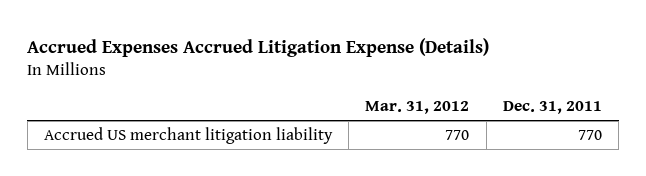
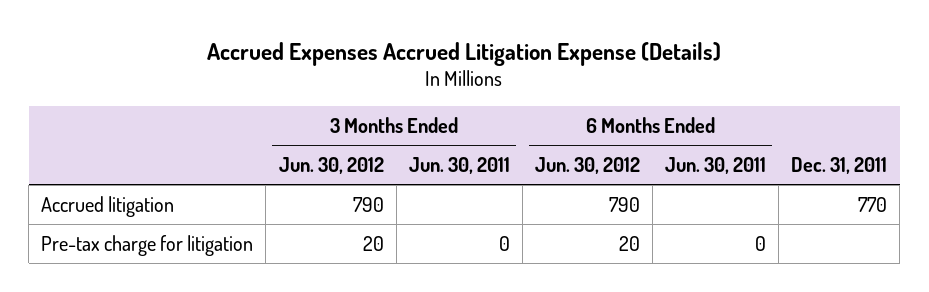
- | Mar. 31, 2012 | Dec. 31, 2011
+ | 3 Months Ended Jun. 30, 2012 | 3 Months Ended Jun. 30, 2011 | 6 Months Ended Jun. 30, 2012 | 6 Months Ended Jun. 30, 2011 | Dec. 31, 2011
- Accrued US merchant litigation liability | 770 | 770
+ Accrued litigation | 790 | | 790 | | 770
+ Pre-tax charge for litigation | 20 | 0 | 20 | 0 |

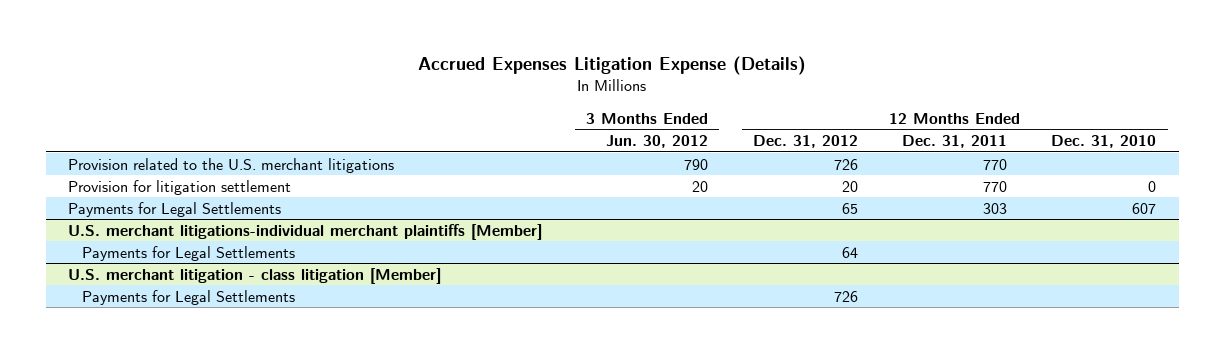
- Accrued Expenses Accrued Litigation Expense (Details)
+ Accrued Expenses Litigation Expense (Details)
- | 3 Months Ended Jun. 30, 2012 | 3 Months Ended Jun. 30, 2011 | 6 Months Ended Jun. 30, 2012 | 6 Months Ended Jun. 30, 2011 | Dec. 31, 2011
+ | 3 Months Ended Jun. 30, 2012 | 12 Months Ended Dec. 31, 2012 | 12 Months Ended Dec. 31, 2011 | 12 Months Ended Dec. 31, 2010
- Accrued litigation | 790 | | 790 | | 770
- Pre-tax charge for litigation | 20 | 0 | 20 | 0 |
+ Provision related to the U.S. merchant litigations | 790 | 726 | 770 |
+ Provision for litigation settlement | 20 | 20 | 770 | 0
+ Payments for Legal Settlements | | 65 | 303 | 607
+ U.S. merchant litigations-individual merchant plaintiffs [Member]
+ Payments for Legal Settlements | | 64 | |
+ U.S. merchant litigation - class litigation [Member]
+ Payments for Legal Settlements | | 726 | |

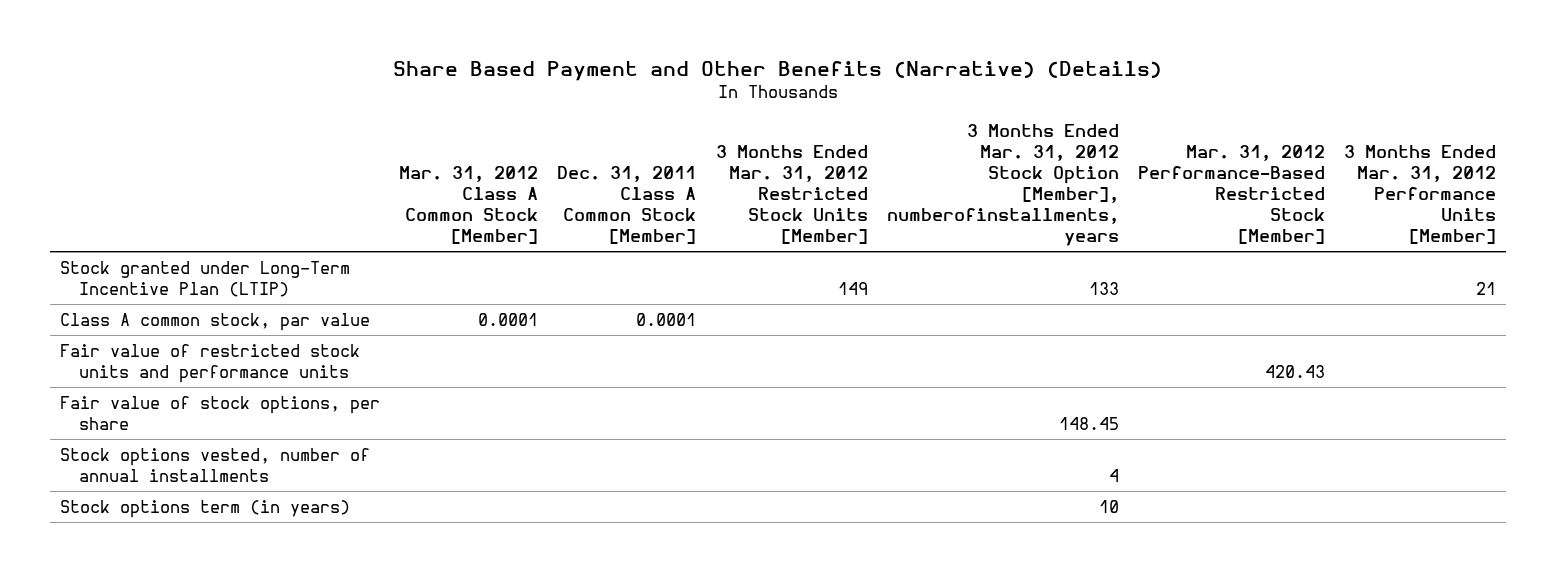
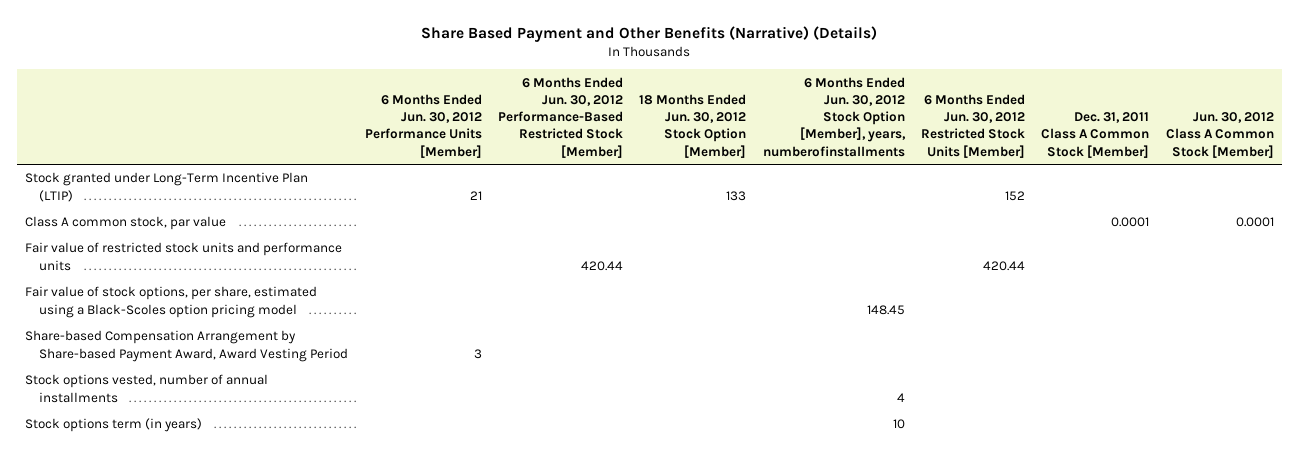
- | Mar. 31, 2012 Class A Common Stock [Member] | Dec. 31, 2011 Class A Common Stock [Member] | 3 Months Ended Mar. 31, 2012 Restricted Stock Units [Member] | 3 Months Ended Mar. 31, 2012 Stock Option [Member], numberofinstallments, years | Mar. 31, 2012 Performance-Based Restricted Stock [Member] | 3 Months Ended Mar. 31, 2012 Performance Units [Member]
+ | 6 Months Ended Jun. 30, 2012 Performance Units [Member] | 6 Months Ended Jun. 30, 2012 Performance-Based Restricted Stock [Member] | 18 Months Ended Jun. 30, 2012 Stock Option [Member] | 6 Months Ended Jun. 30, 2012 Stock Option [Member], years, numberofinstallments | 6 Months Ended Jun. 30, 2012 Restricted Stock Units [Member] | Dec. 31, 2011 Class A Common Stock [Member] | Jun. 30, 2012 Class A Common Stock [Member]
- Fair value of stock options, per share | | | | 148.45 | |
+ Fair value of stock options, per share, estimated using a Black-Scoles option pricing model | | | | 148.45 | | |
+ Share-based Compensation Arrangement by Share-based Payment Award, Award Vesting Period | 3 | | | | | |

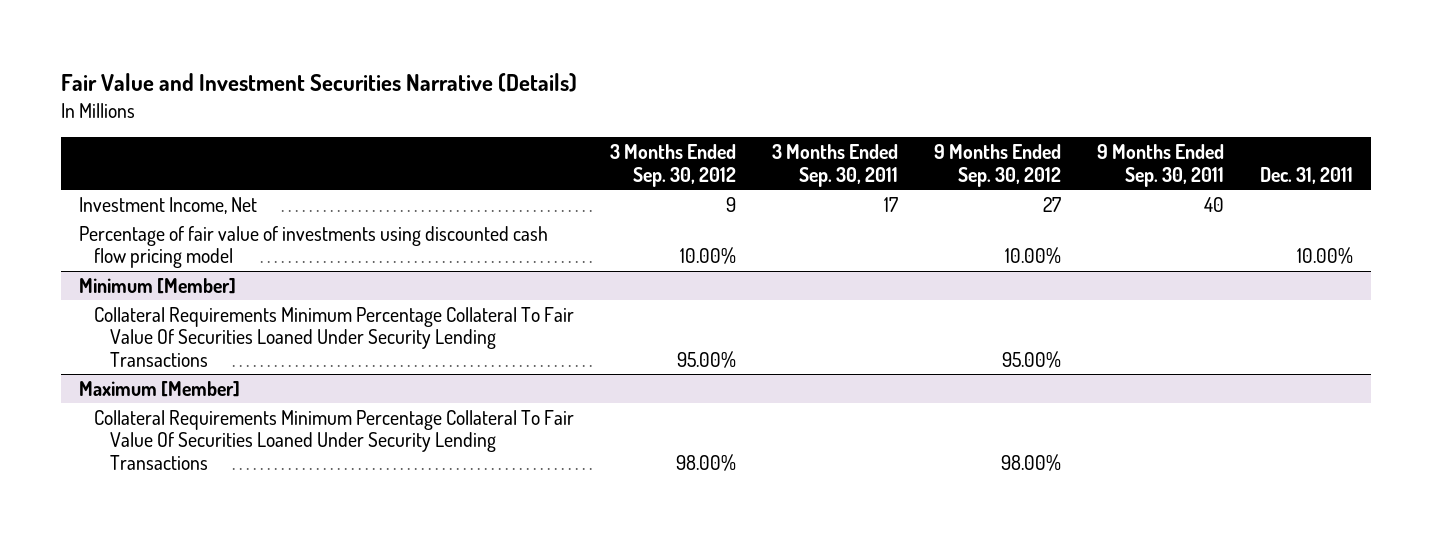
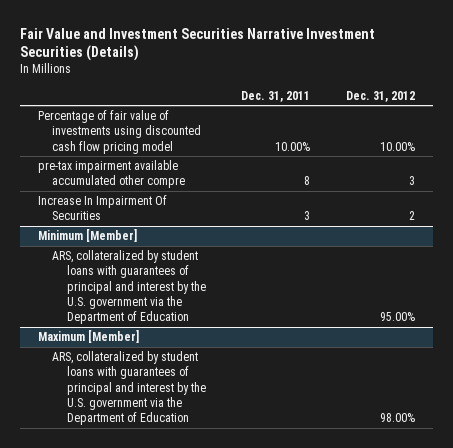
- Fair Value and Investment Securities Narrative (Details)
+ Fair Value and Investment Securities Narrative Investment Securities (Details)
- | 3 Months Ended Sep. 30, 2012 | 3 Months Ended Sep. 30, 2011 | 9 Months Ended Sep. 30, 2012 | 9 Months Ended Sep. 30, 2011 | Dec. 31, 2011
+ | Dec. 31, 2011 | Dec. 31, 2012
- Investment Income, Net | 9 | 17 | 27 | 40 |
+ pre-tax impairment available accumulated other compre | 8 | 3
+ Increase In Impairment Of Securities | 3 | 2
@ Minimum [Member]
- Collateral Requirements Minimum Percentage Collateral To Fair Value Of Securities Loaned Under Security Lending Transactions | 95.00% | | 95.00% | |
+ ARS, collateralized by student loans with guarantees of principal and interest by the U.S. government via the Department of Education | | 95.00%
@ Maximum [Member]
- Collateral Requirements Minimum Percentage Collateral To Fair Value Of Securities Loaned Under Security Lending Transactions | 98.00% | | 98.00% | |
+ ARS, collateralized by student loans with guarantees of principal and interest by the U.S. government via the Department of Education | | 98.00%

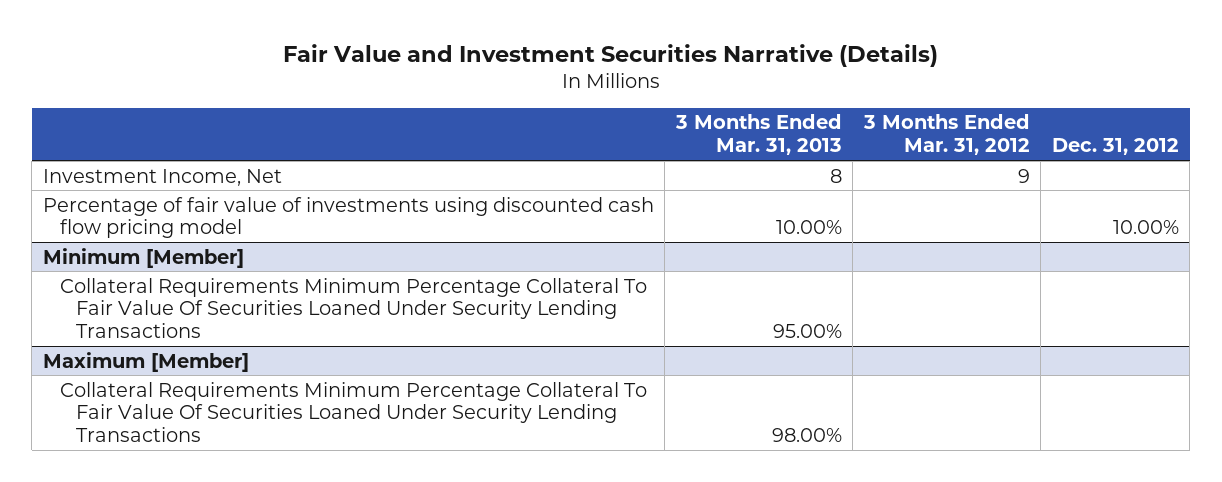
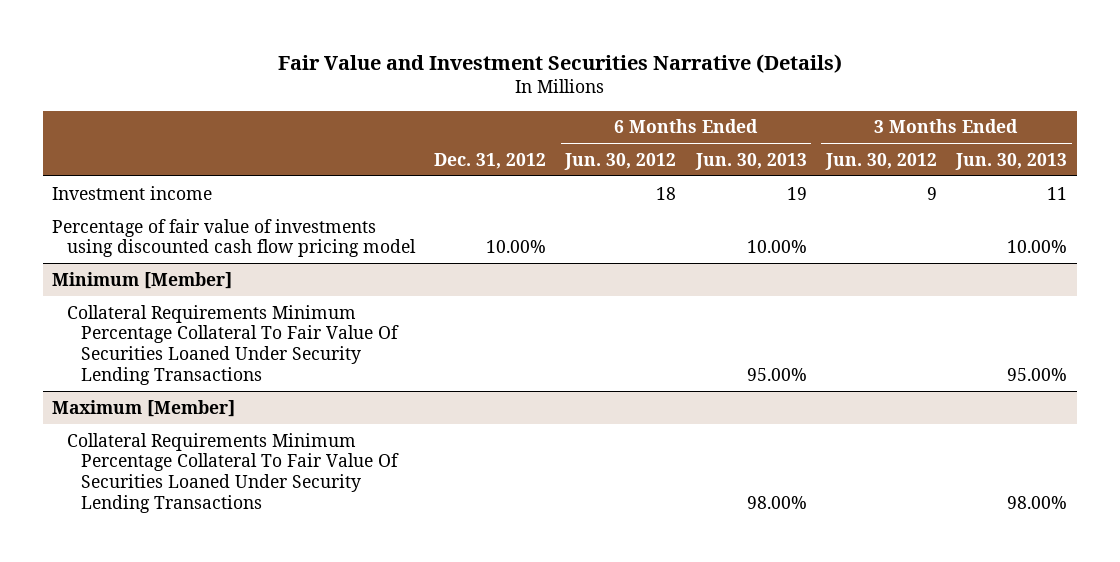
- | 3 Months Ended Mar. 31, 2013 | 3 Months Ended Mar. 31, 2012 | Dec. 31, 2012
+ | Dec. 31, 2012 | 6 Months Ended Jun. 30, 2012 | 6 Months Ended Jun. 30, 2013 | 3 Months Ended Jun. 30, 2012 | 3 Months Ended Jun. 30, 2013
- Investment Income, Net | 8 | 9 |
+ Investment income | | 18 | 19 | 9 | 11

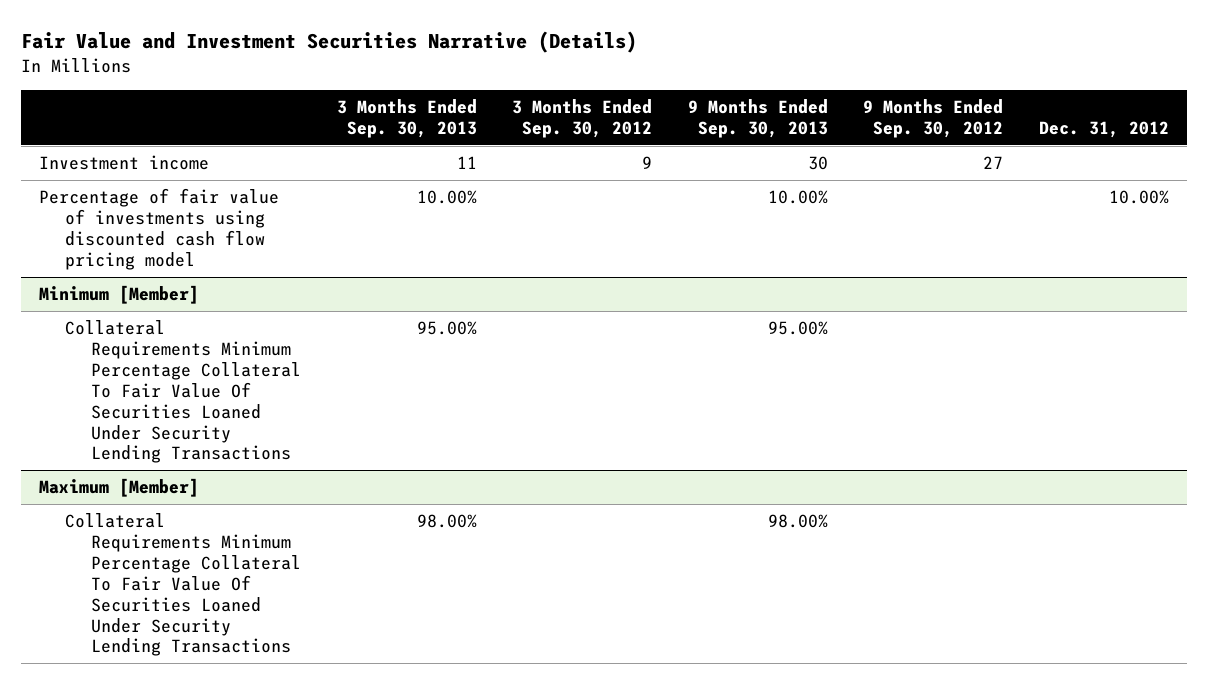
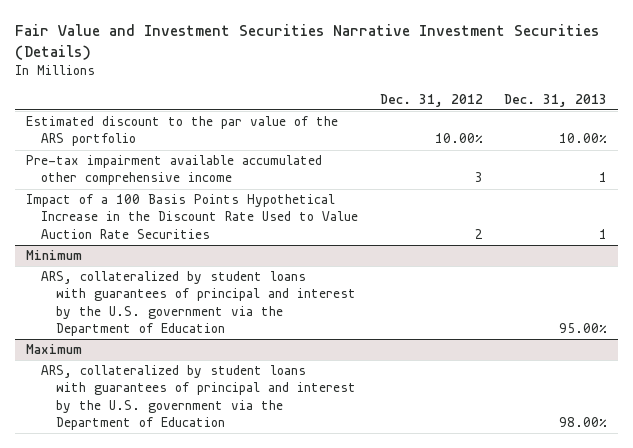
- Fair Value and Investment Securities Narrative (Details)
+ Fair Value and Investment Securities Narrative Investment Securities (Details)
- | 3 Months Ended Sep. 30, 2013 | 3 Months Ended Sep. 30, 2012 | 9 Months Ended Sep. 30, 2013 | 9 Months Ended Sep. 30, 2012 | Dec. 31, 2012
+ | Dec. 31, 2012 | Dec. 31, 2013
- Investment income | 11 | 9 | 30 | 27 |
- Percentage of fair value of investments using discounted cash flow pricing model | 10.00% | | 10.00% | | 10.00%
- Minimum [Member]
- Collateral Requirements Minimum Percentage Collateral To Fair Value Of Securities Loaned Under Security Lending Transactions | 95.00% | | 95.00% | |
- Maximum [Member]
- Collateral Requirements Minimum Percentage Collateral To Fair Value Of Securities Loaned Under Security Lending Transactions | 98.00% | | 98.00% | |
+ Estimated discount to the par value of the ARS portfolio | 10.00% | 10.00%
+ Pre-tax impairment available accumulated other comprehensive income | 3 | 1
+ Impact of a 100 Basis Points Hypothetical Increase in the Discount Rate Used to Value Auction Rate Securities | 2 | 1
+ Minimum
+ ARS, collateralized by student loans with guarantees of principal and interest by the U.S. government via the Department of Education | | 95.00%
+ Maximum
+ ARS, collateralized by student loans with guarantees of principal and interest by the U.S. government via the Department of Education | | 98.00%

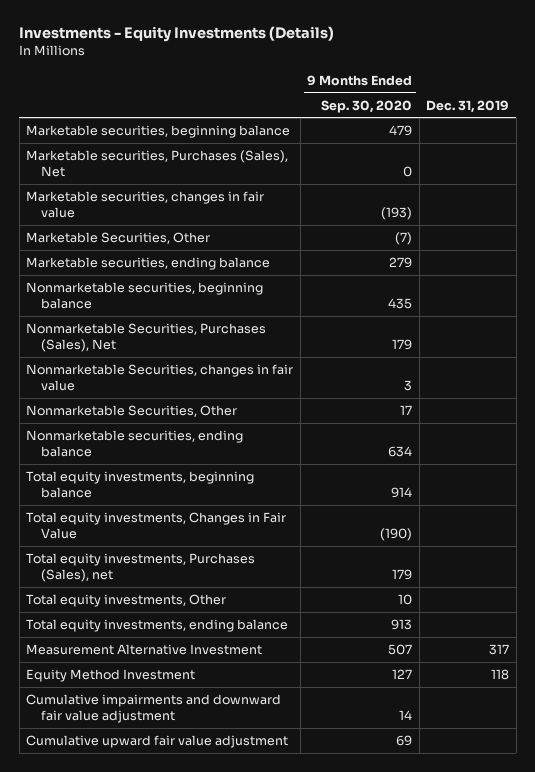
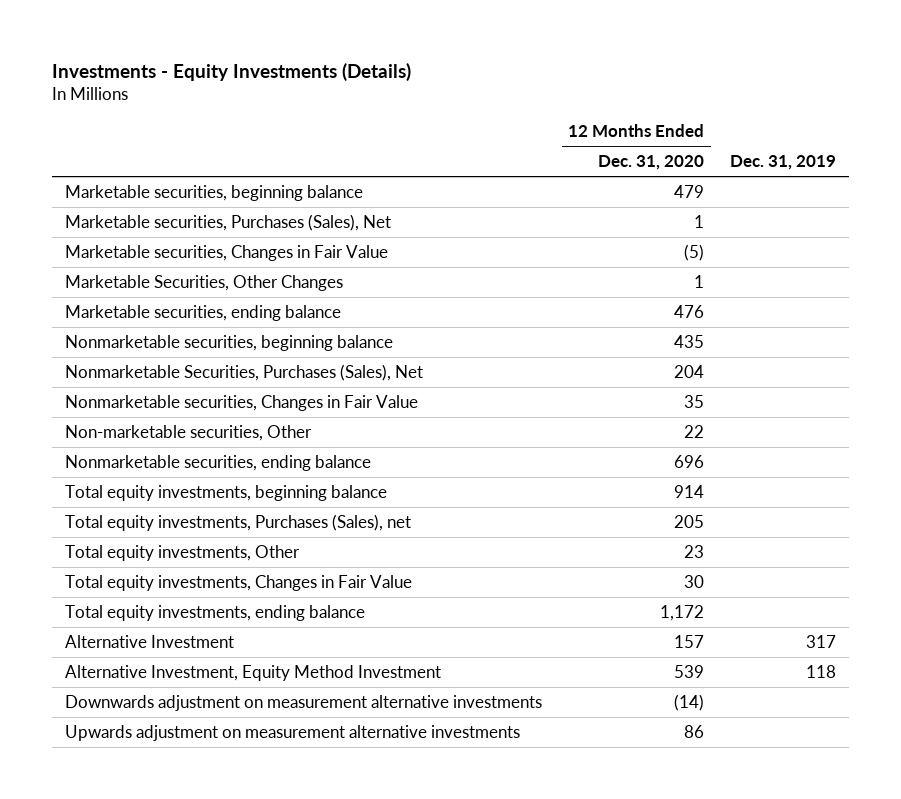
- | 9 Months Ended Sep. 30, 2020 | Dec. 31, 2019
+ | 12 Months Ended Dec. 31, 2020 | Dec. 31, 2019
- Marketable securities, changes in fair value | (193) |
- Marketable Securities, Other | (7) |
+ Marketable securities, Changes in Fair Value | (5) |
+ Marketable Securities, Other Changes | 1 |
- Nonmarketable Securities, changes in fair value | 3 |
- Nonmarketable Securities, Other | 17 |
+ Nonmarketable securities, Changes in Fair Value | 35 |
+ Non-marketable securities, Other | 22 |
moved down: Total equity investments, Changes in Fair Value | 30 |
- Measurement Alternative Investment | 507 | 317
- Equity Method Investment | 127 | 118
- Cumulative impairments and downward fair value adjustment | 14 |
- Cumulative upward fair value adjustment | 69 |
+ Alternative Investment | 157 | 317
+ Alternative Investment, Equity Method Investment | 539 | 118
+ Downwards adjustment on measurement alternative investments | (14) |
+ Upwards adjustment on measurement alternative investments | 86 |

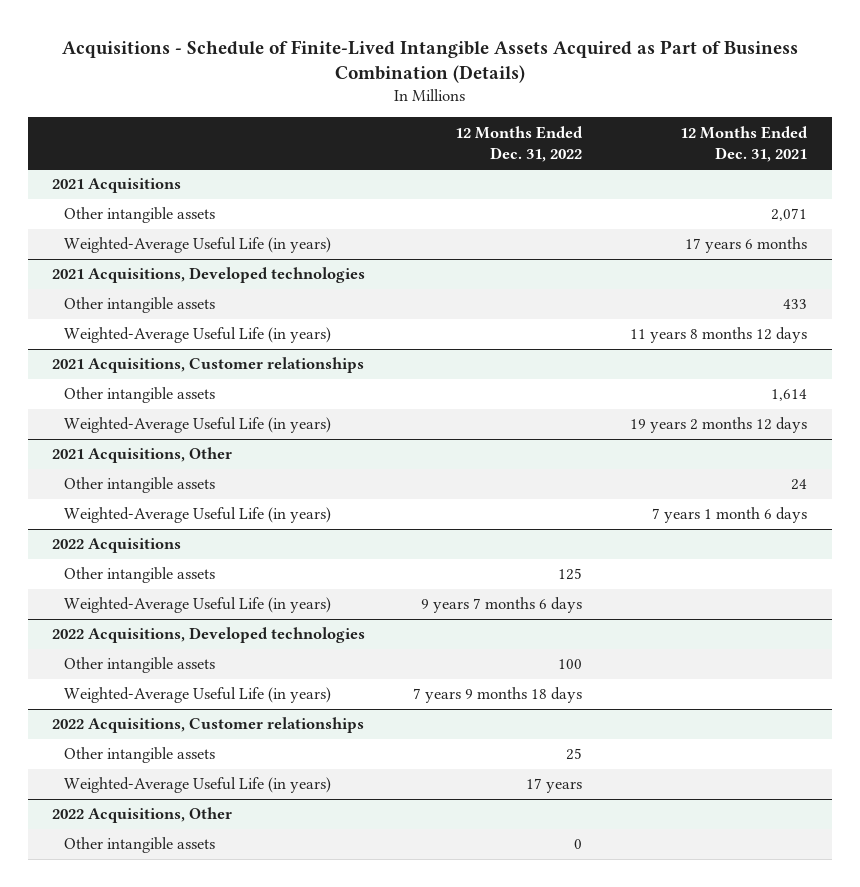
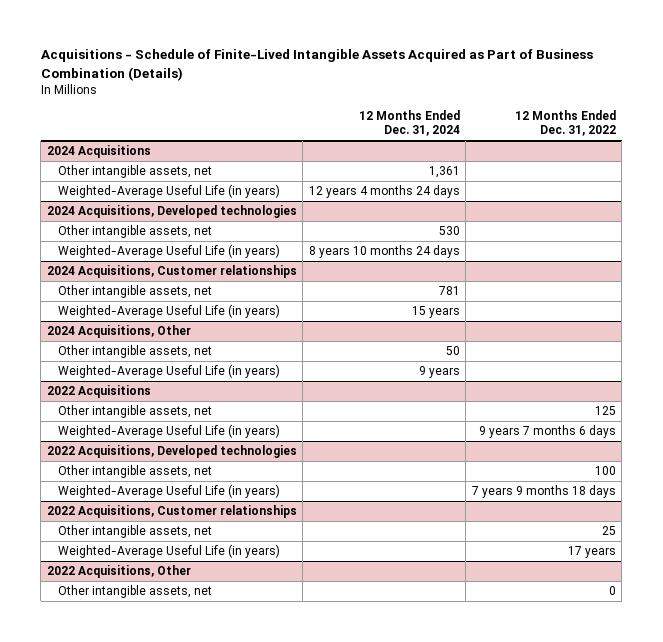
- | 12 Months Ended Dec. 31, 2022 | 12 Months Ended Dec. 31, 2021
+ | 12 Months Ended Dec. 31, 2024 | 12 Months Ended Dec. 31, 2022
- 2021 Acquisitions
- Other intangible assets | | 2,071
- Weighted-Average Useful Life (in years) | | 17 years 6 months
- 2021 Acquisitions, Developed technologies
- Other intangible assets | | 433
+ 2024 Acquisitions
+ Other intangible assets, net | 1,361 |
+ Weighted-Average Useful Life (in years) | 12 years 4 months 24 days |
+ 2024 Acquisitions, Developed technologies
+ Other intangible assets, net | 530 |
- 2021 Acquisitions, Customer relationships
- Other intangible assets | | 1,614
+ 2024 Acquisitions, Customer relationships
+ Other intangible assets, net | 781 |
- 2021 Acquisitions, Other
- Other intangible assets | | 24
+ 2024 Acquisitions, Other
+ Other intangible assets, net | 50 |
@ 2022 Acquisitions
- Other intangible assets | 125 |
+ Other intangible assets, net | | 125
@ 2022 Acquisitions, Developed technologies
- Other intangible assets | 100 |
+ Other intangible assets, net | | 100
@ 2022 Acquisitions, Customer relationships
- Other intangible assets | 25 |
+ Other intangible assets, net | | 25
@ 2022 Acquisitions, Other
- Other intangible assets | 0 |
+ Other intangible assets, net | | 0

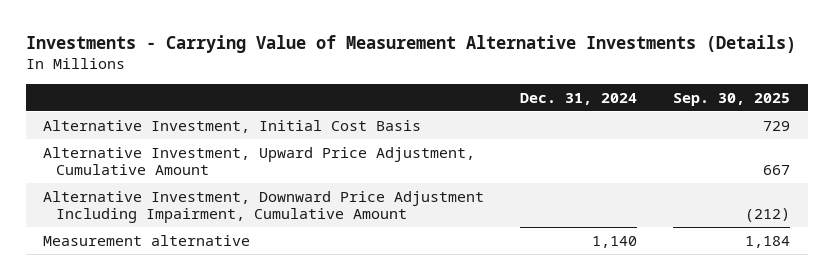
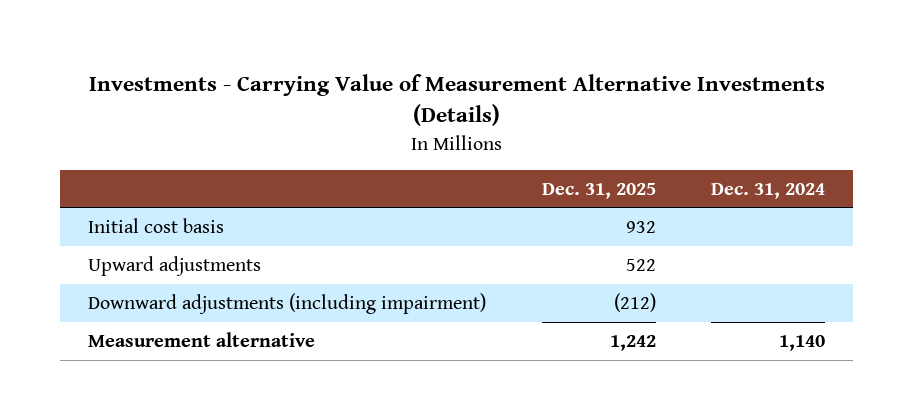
- | Dec. 31, 2024 | Sep. 30, 2025
+ | Dec. 31, 2025 | Dec. 31, 2024
- Alternative Investment, Initial Cost Basis | | 729
- Alternative Investment, Upward Price Adjustment, Cumulative Amount | | 667
- Alternative Investment, Downward Price Adjustment Including Impairment, Cumulative Amount | | (212)
+ Initial cost basis | 932 |
+ Upward adjustments | 522 |
+ Downward adjustments (including impairment) | (212) |

